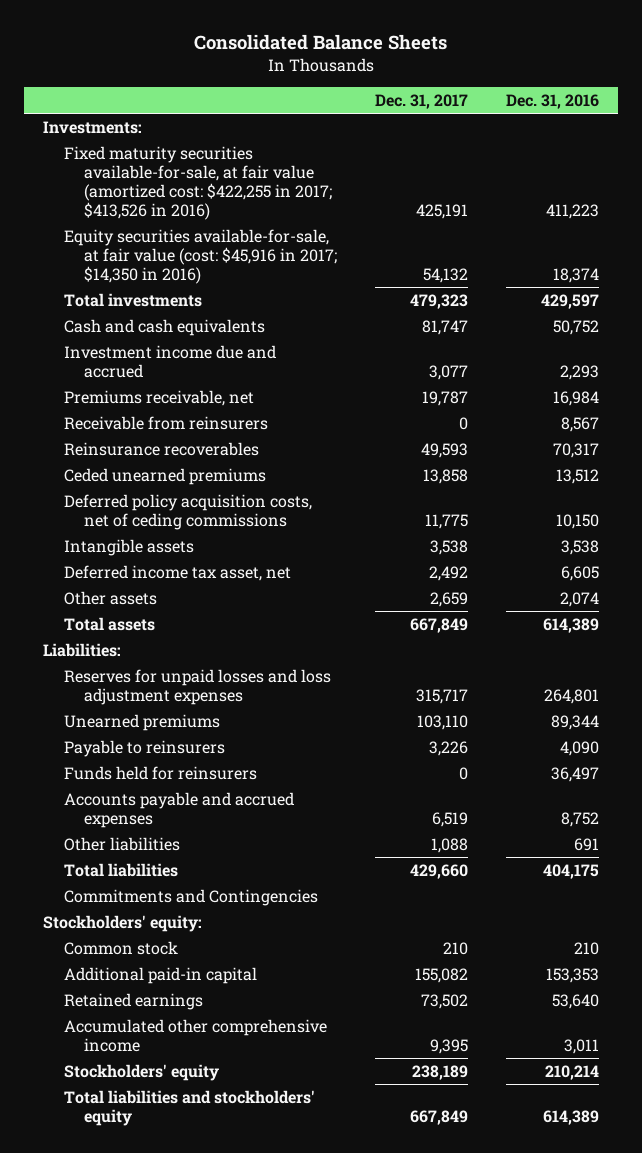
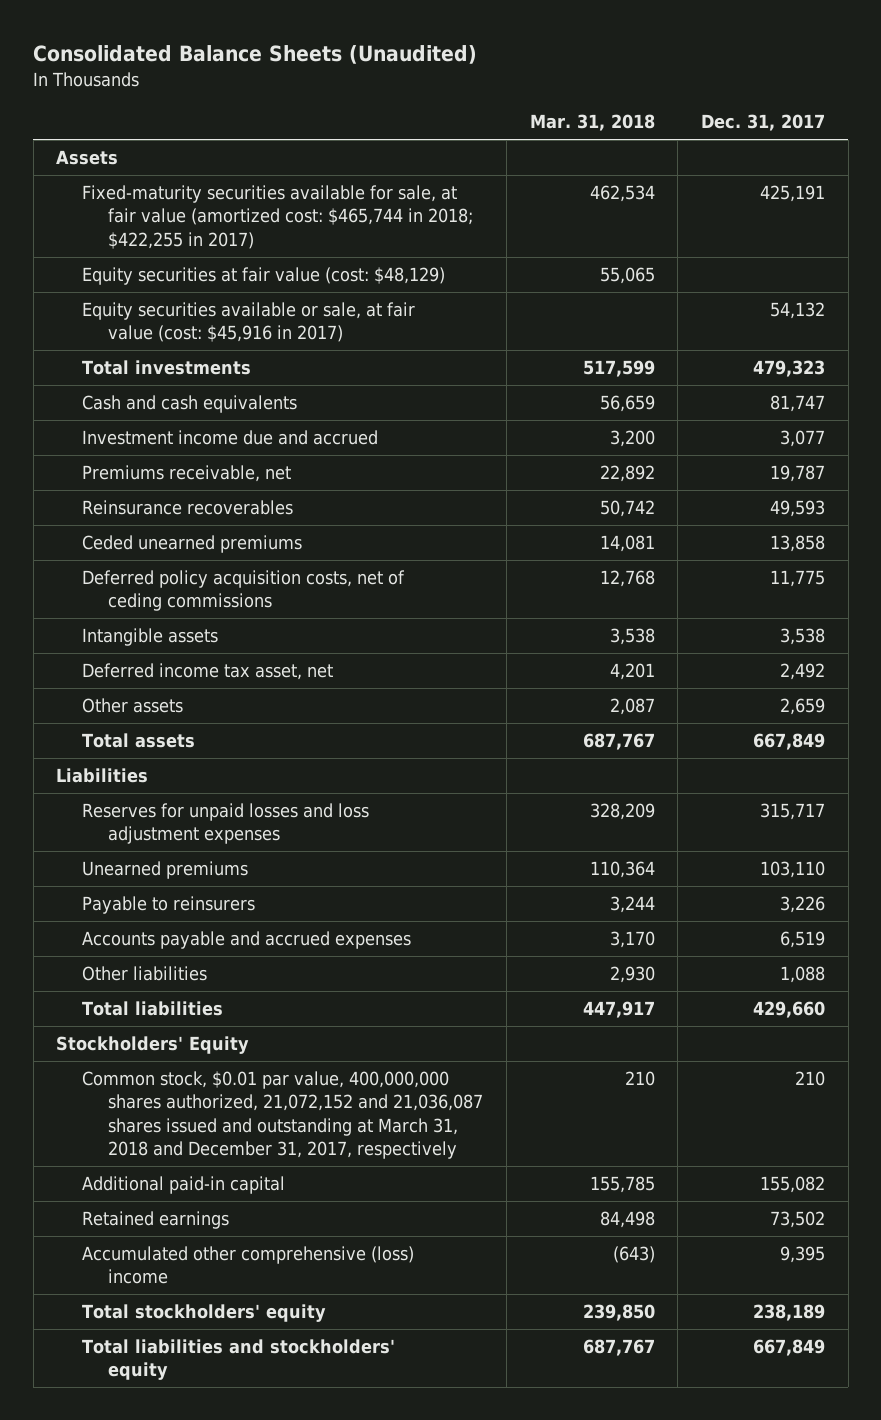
- Consolidated Balance Sheets
+ Consolidated Balance Sheets (Unaudited)
- | Dec. 31, 2017 | Dec. 31, 2016
+ | Mar. 31, 2018 | Dec. 31, 2017
- Investments:
- Fixed maturity securities available-for-sale, at fair value (amortized cost: $422,255 in 2017; $413,526 in 2016) | 425,191 | 411,223
- Equity securities available-for-sale, at fair value (cost: $45,916 in 2017; $14,350 in 2016) | 54,132 | 18,374
+ Assets
+ Fixed-maturity securities available for sale, at fair value (amortized cost: $465,744 in 2018; $422,255 in 2017) | 462,534 | 425,191
+ Equity securities at fair value (cost: $48,129) | 55,065 |
+ Equity securities available or sale, at fair value (cost: $45,916 in 2017) | | 54,132
- Receivable from reinsurers | 0 | 8,567
- Liabilities:
+ Liabilities
- Funds held for reinsurers | 0 | 36,497
- Commitments and Contingencies
- Stockholders' equity:
- Common stock | 210 | 210
+ Stockholders' Equity
+ Common stock, $0.01 par value, 400,000,000 shares authorized, 21,072,152 and 21,036,087 shares issued and outstanding at March 31, 2018 and December 31, 2017, respectively | 210 | 210
- Accumulated other comprehensive income | 9,395 | 3,011
- Stockholders' equity | 238,189 | 210,214
+ Accumulated other comprehensive (loss) income | (643) | 9,395
+ Total stockholders' equity | 239,850 | 238,189

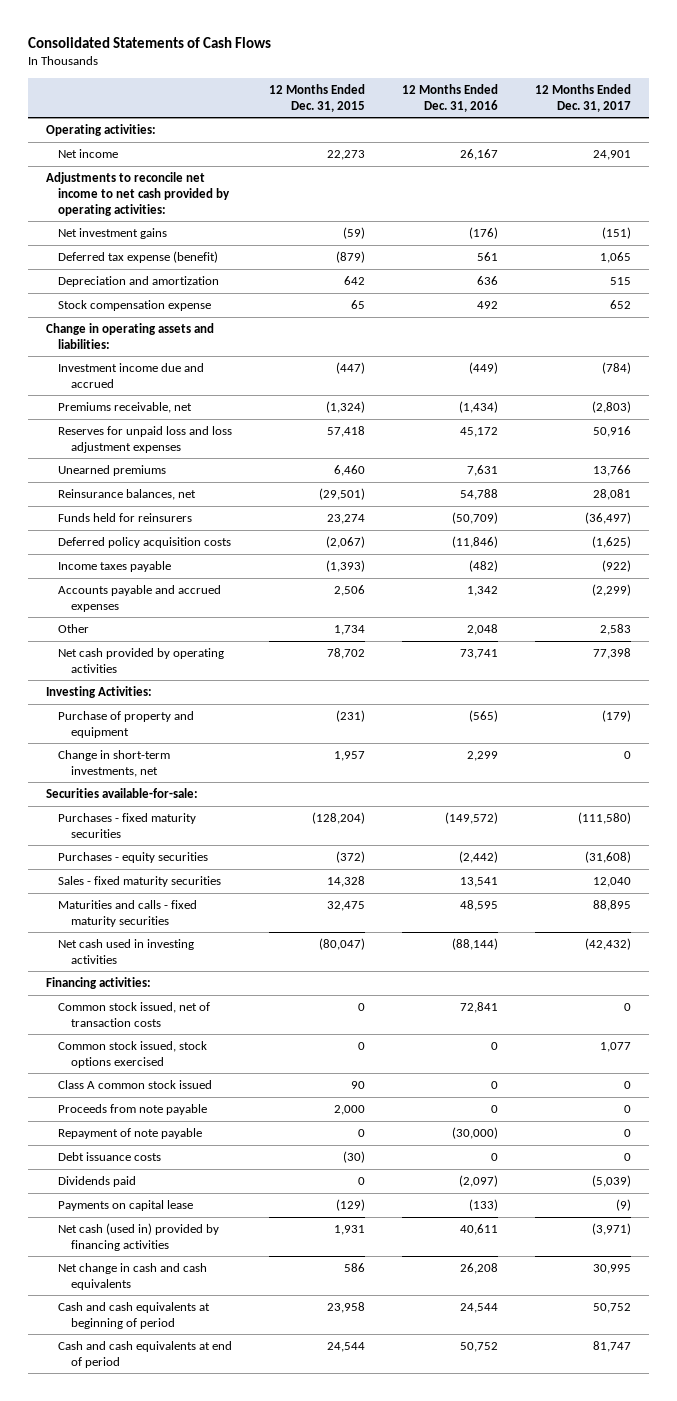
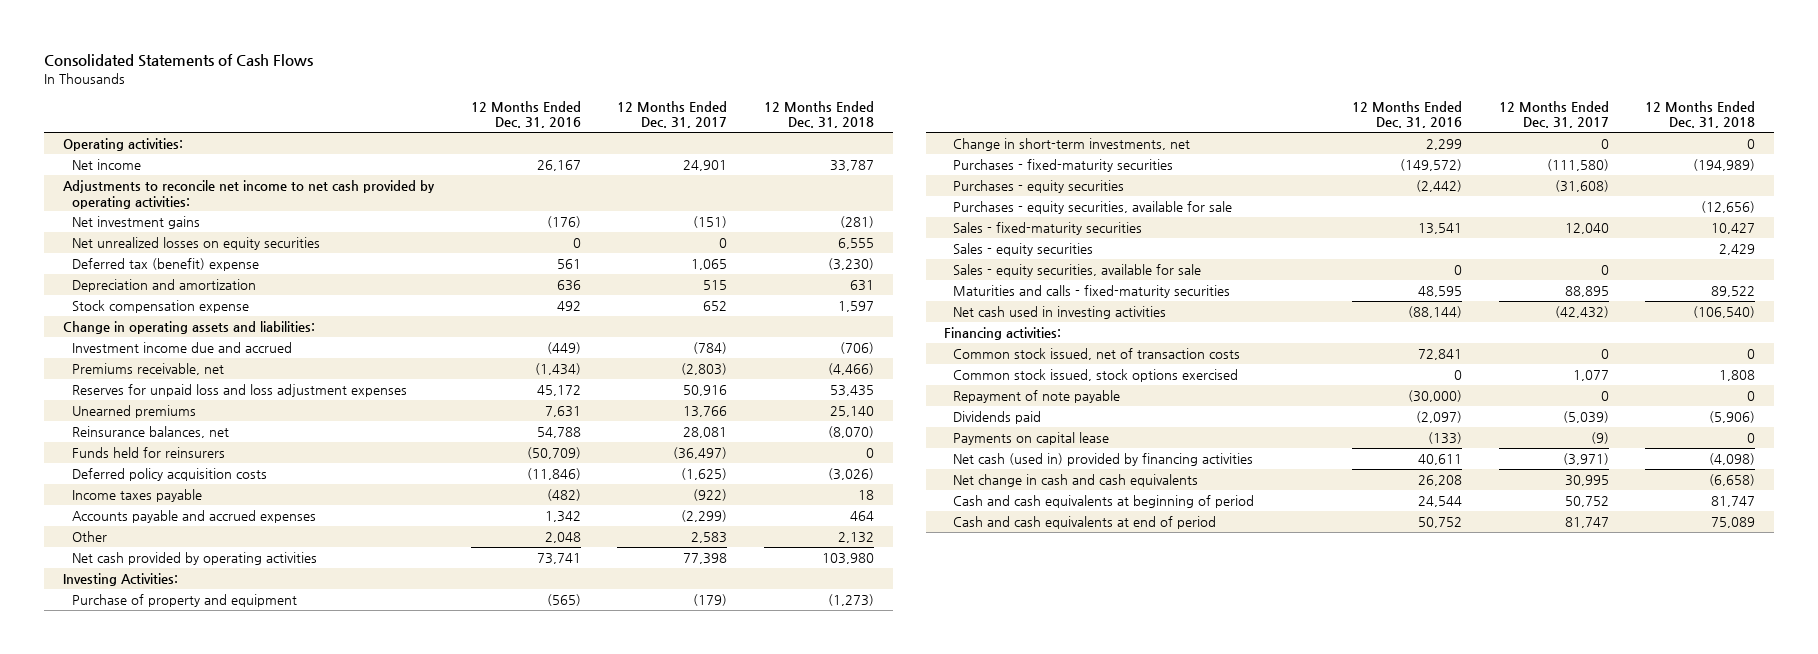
- | 12 Months Ended Dec. 31, 2015 | 12 Months Ended Dec. 31, 2016 | 12 Months Ended Dec. 31, 2017
+ | 12 Months Ended Dec. 31, 2016 | 12 Months Ended Dec. 31, 2017 | 12 Months Ended Dec. 31, 2018
- Deferred tax expense (benefit) | (879) | 561 | 1,065
+ Net unrealized losses on equity securities | 0 | 0 | 6,555
+ Deferred tax (benefit) expense | 561 | 1,065 | (3,230)
- Securities available-for-sale:
- Purchases - fixed maturity securities | (128,204) | (149,572) | (111,580)
+ Purchases - fixed-maturity securities | (149,572) | (111,580) | (194,989)
- Sales - fixed maturity securities | 14,328 | 13,541 | 12,040
- Maturities and calls - fixed maturity securities | 32,475 | 48,595 | 88,895
+ Purchases - equity securities, available for sale | | | (12,656)
+ Sales - fixed-maturity securities | 13,541 | 12,040 | 10,427
+ Sales - equity securities | | | 2,429
+ Sales - equity securities, available for sale | 0 | 0 |
+ Maturities and calls - fixed-maturity securities | 48,595 | 88,895 | 89,522
- Class A common stock issued | 90 | 0 | 0
- Proceeds from note payable | 2,000 | 0 | 0
- Debt issuance costs | (30) | 0 | 0

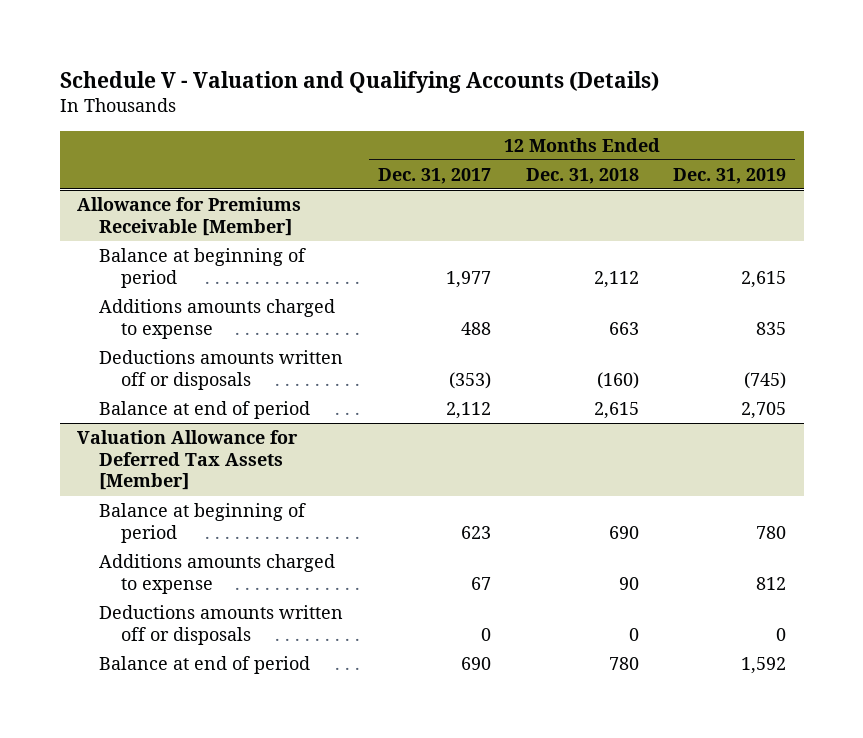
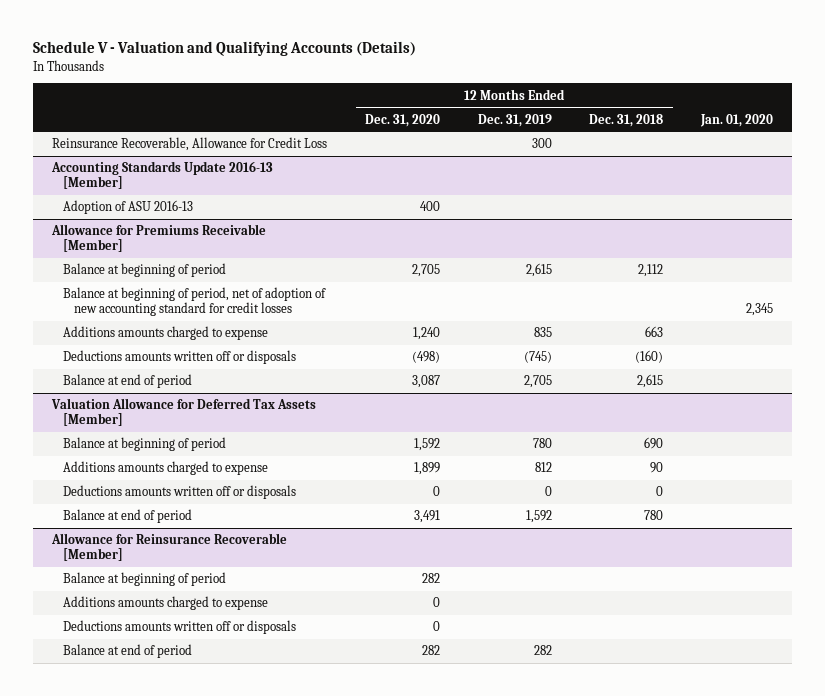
- | 12 Months Ended Dec. 31, 2017 | 12 Months Ended Dec. 31, 2018 | 12 Months Ended Dec. 31, 2019
+ | 12 Months Ended Dec. 31, 2020 | 12 Months Ended Dec. 31, 2019 | 12 Months Ended Dec. 31, 2018 | Jan. 01, 2020
+ Reinsurance Recoverable, Allowance for Credit Loss | | 300 | |
+ Accounting Standards Update 2016-13 [Member]
+ Adoption of ASU 2016-13 | 400 | | |
@ Allowance for Premiums Receivable [Member]
+ Balance at beginning of period, net of adoption of new accounting standard for credit losses | | | | 2,345
+ Allowance for Reinsurance Recoverable [Member]
+ Balance at beginning of period | 282 | | |
+ Additions amounts charged to expense | 0 | | |
+ Deductions amounts written off or disposals | 0 | | |
+ Balance at end of period | 282 | 282 | |

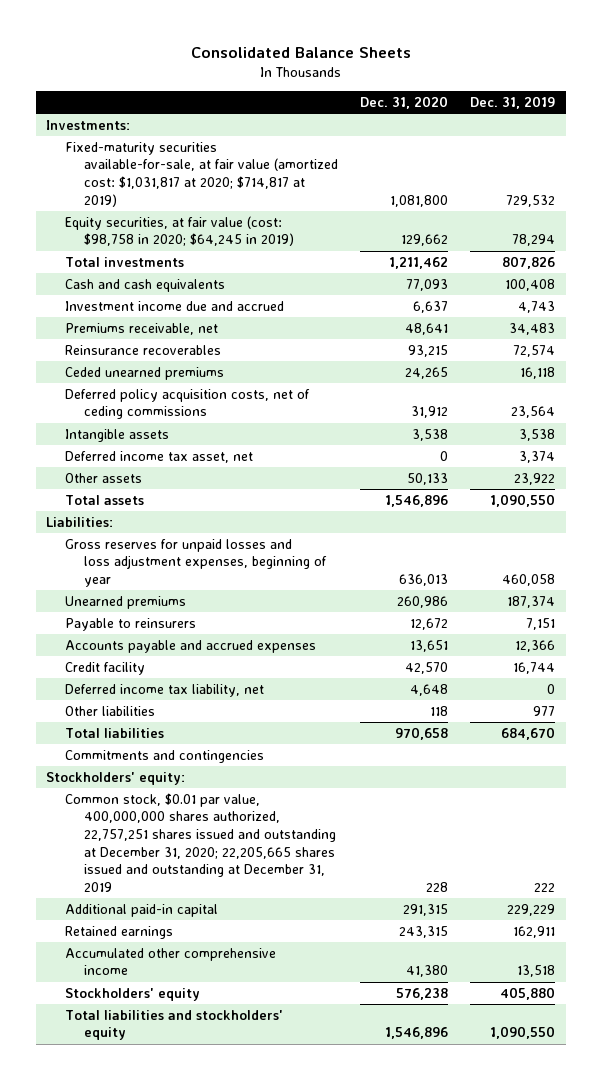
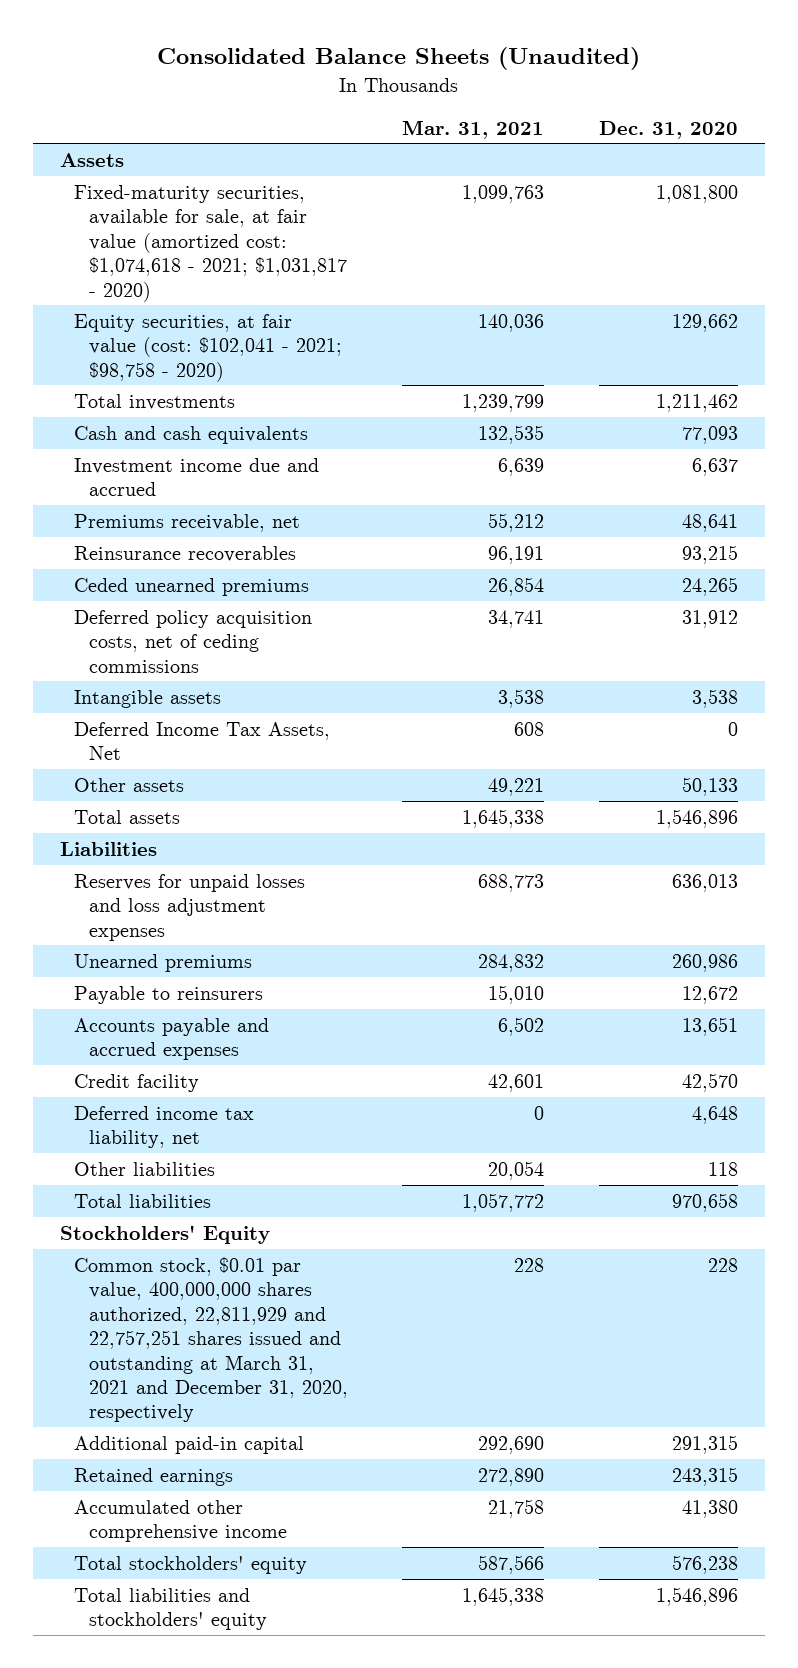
- Consolidated Balance Sheets
+ Consolidated Balance Sheets (Unaudited)
- | Dec. 31, 2020 | Dec. 31, 2019
+ | Mar. 31, 2021 | Dec. 31, 2020
- Investments:
- Fixed-maturity securities available-for-sale, at fair value (amortized cost: $1,031,817 at 2020; $714,817 at 2019) | 1,081,800 | 729,532
- Equity securities, at fair value (cost: $98,758 in 2020; $64,245 in 2019) | 129,662 | 78,294
+ Assets
+ Fixed-maturity securities, available for sale, at fair value (amortized cost: $1,074,618 - 2021; $1,031,817 - 2020) | 1,099,763 | 1,081,800
+ Equity securities, at fair value (cost: $102,041 - 2021; $98,758 - 2020) | 140,036 | 129,662
- Deferred income tax asset, net | 0 | 3,374
+ Deferred Income Tax Assets, Net | 608 | 0
- Liabilities:
- Gross reserves for unpaid losses and loss adjustment expenses, beginning of year | 636,013 | 460,058
+ Liabilities
+ Reserves for unpaid losses and loss adjustment expenses | 688,773 | 636,013
- Commitments and contingencies
- Stockholders' equity:
- Common stock, $0.01 par value, 400,000,000 shares authorized, 22,757,251 shares issued and outstanding at December 31, 2020; 22,205,665 shares issued and outstanding at December 31, 2019 | 228 | 222
+ Stockholders' Equity
+ Common stock, $0.01 par value, 400,000,000 shares authorized, 22,811,929 and 22,757,251 shares issued and outstanding at March 31, 2021 and December 31, 2020, respectively | 228 | 228
- Stockholders' equity | 576,238 | 405,880
+ Total stockholders' equity | 587,566 | 576,238

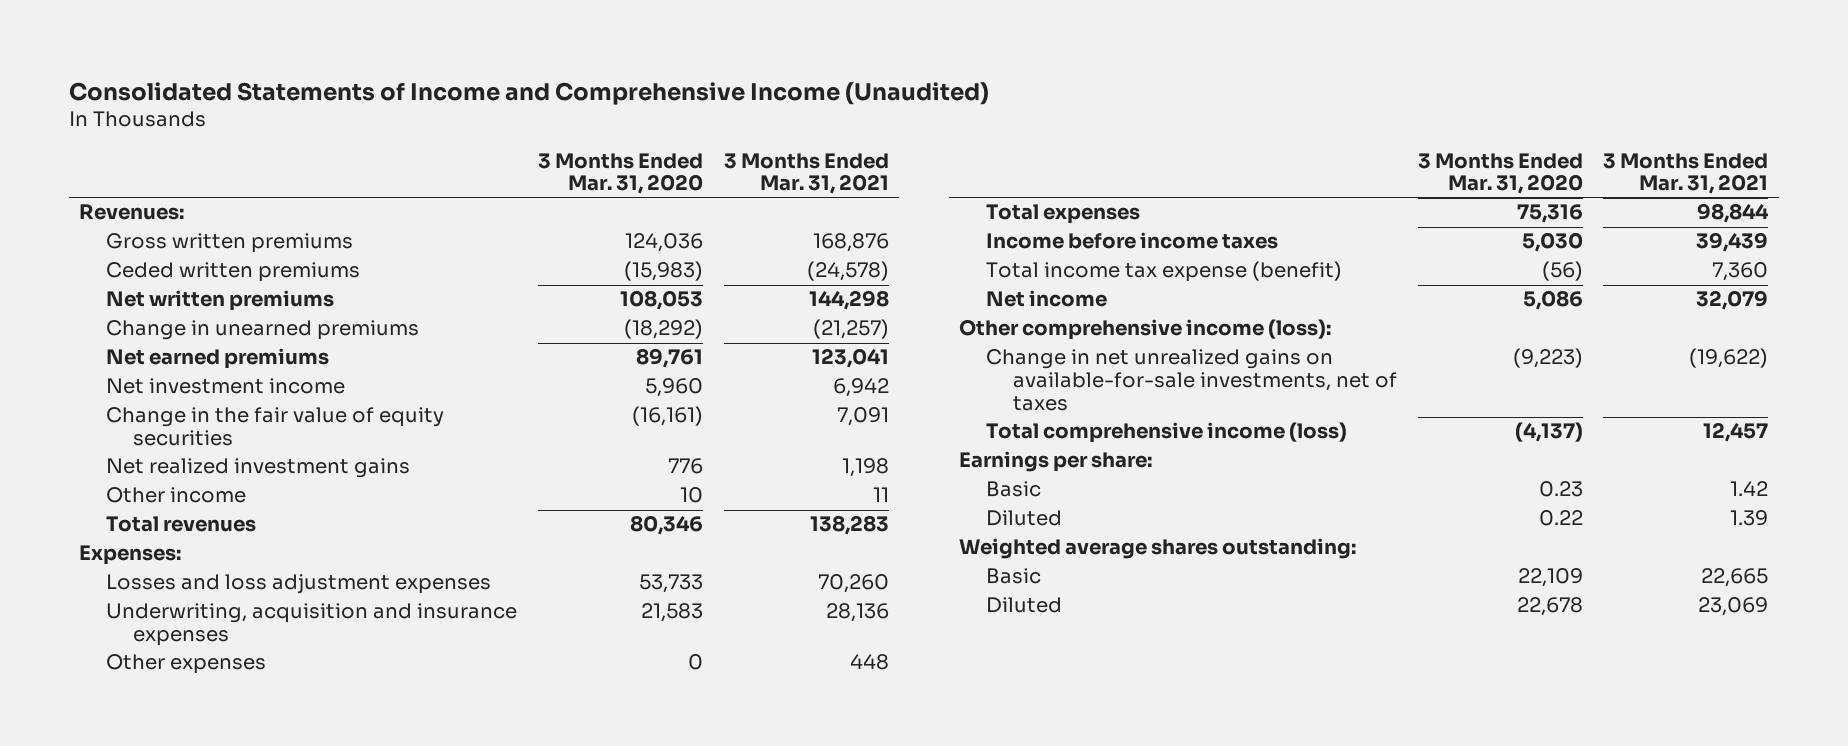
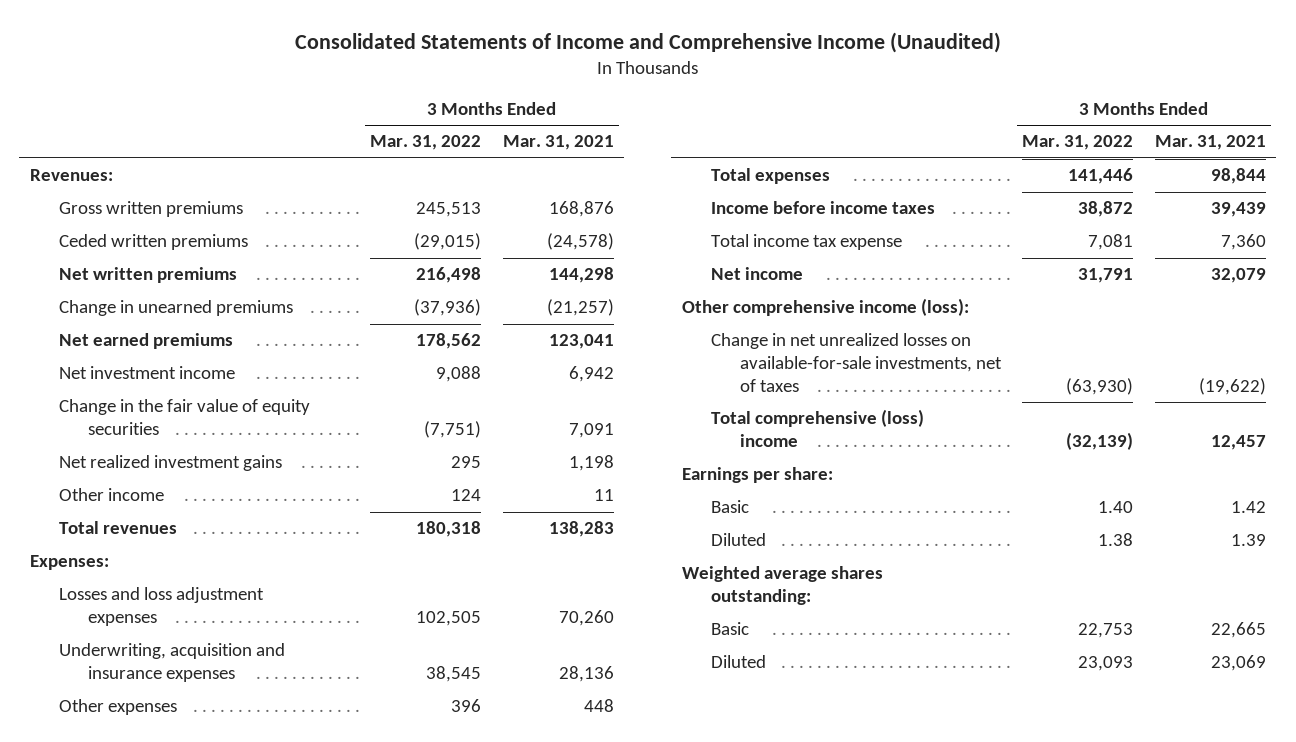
- | 3 Months Ended Mar. 31, 2020 | 3 Months Ended Mar. 31, 2021
+ | 3 Months Ended Mar. 31, 2022 | 3 Months Ended Mar. 31, 2021
- Total income tax expense (benefit) | (56) | 7,360
+ Total income tax expense | 7,081 | 7,360
- Change in net unrealized gains on available-for-sale investments, net of taxes | (9,223) | (19,622)
- Total comprehensive income (loss) | (4,137) | 12,457
+ Change in net unrealized losses on available-for-sale investments, net of taxes | (63,930) | (19,622)
+ Total comprehensive (loss) income | (32,139) | 12,457

